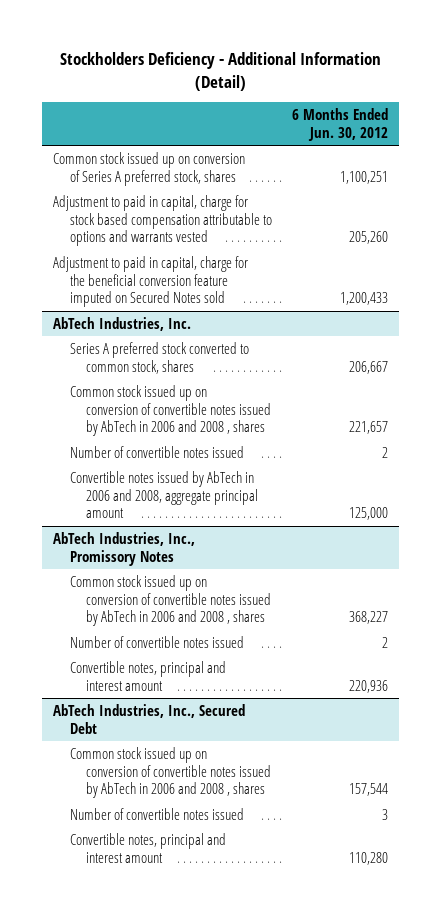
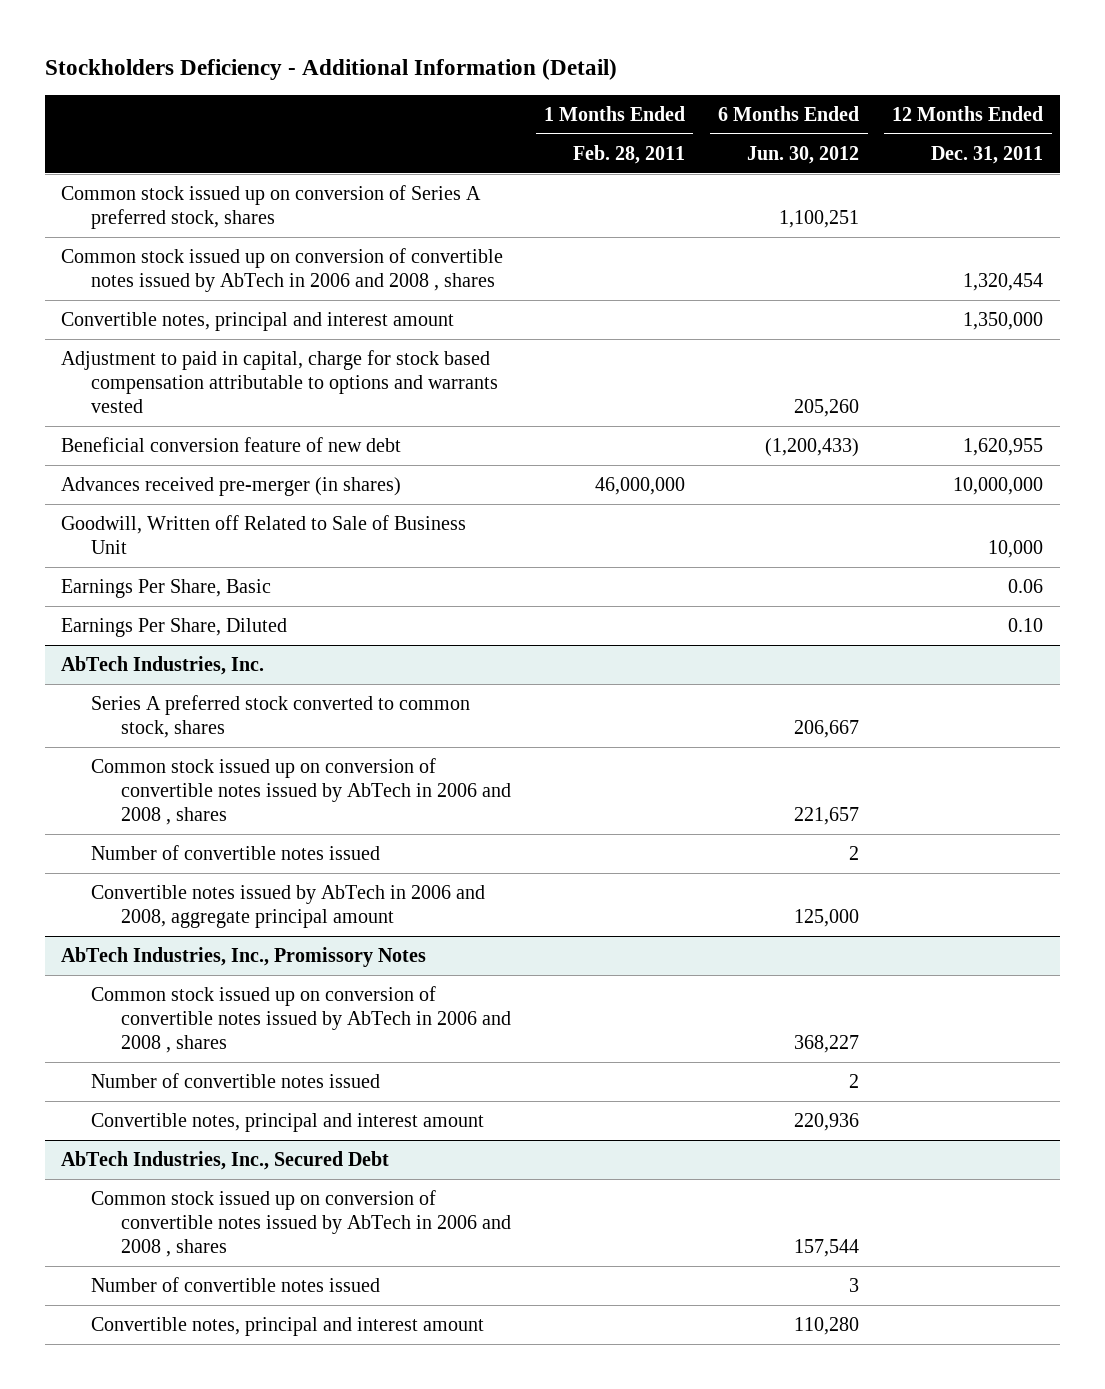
- | 6 Months Ended Jun. 30, 2012
+ | 1 Months Ended Feb. 28, 2011 | 6 Months Ended Jun. 30, 2012 | 12 Months Ended Dec. 31, 2011
+ Common stock issued up on conversion of convertible notes issued by AbTech in 2006 and 2008 , shares | | | 1,320,454
+ Convertible notes, principal and interest amount | | | 1,350,000
- Adjustment to paid in capital, charge for the beneficial conversion feature imputed on Secured Notes sold | 1,200,433
+ Beneficial conversion feature of new debt | | (1,200,433) | 1,620,955
+ Advances received pre-merger (in shares) | 46,000,000 | | 10,000,000
+ Goodwill, Written off Related to Sale of Business Unit | | | 10,000
+ Earnings Per Share, Basic | | | 0.06
+ Earnings Per Share, Diluted | | | 0.10

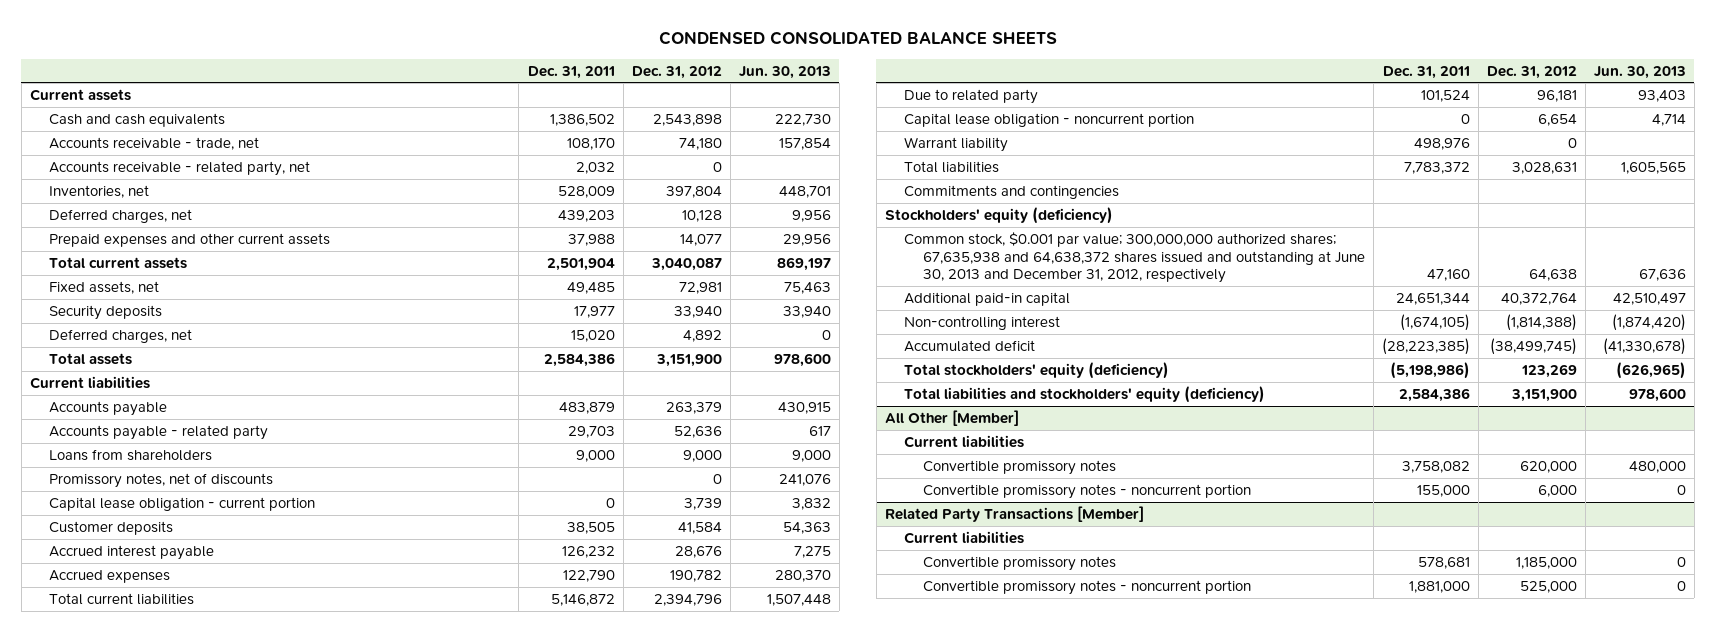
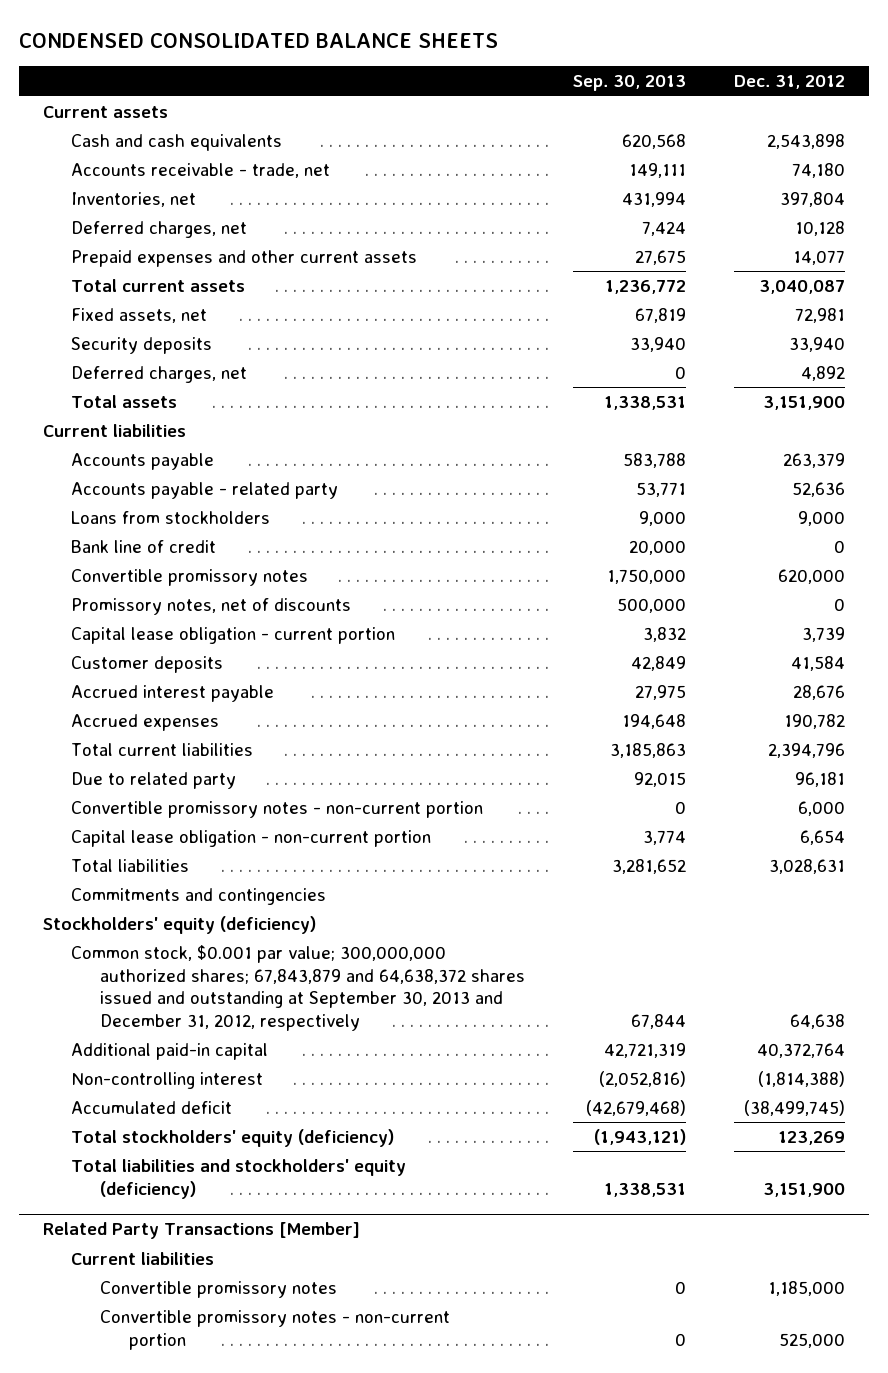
- | Dec. 31, 2011 | Dec. 31, 2012 | Jun. 30, 2013
+ | Sep. 30, 2013 | Dec. 31, 2012
- Accounts receivable - related party, net | 2,032 | 0 |
- Loans from shareholders | 9,000 | 9,000 | 9,000
+ Loans from stockholders | 9,000 | 9,000
+ Bank line of credit | 20,000 | 0
+ Convertible promissory notes | 1,750,000 | 620,000
- Capital lease obligation - noncurrent portion | 0 | 6,654 | 4,714
- Warrant liability | 498,976 | 0 |
+ Convertible promissory notes - non-current portion | 0 | 6,000
+ Capital lease obligation - non-current portion | 3,774 | 6,654
- Common stock, $0.001 par value; 300,000,000 authorized shares; 67,635,938 and 64,638,372 shares issued and outstanding at June 30, 2013 and December 31, 2012, respectively | 47,160 | 64,638 | 67,636
+ Common stock, $0.001 par value; 300,000,000 authorized shares; 67,843,879 and 64,638,372 shares issued and outstanding at September 30, 2013 and December 31, 2012, respectively | 67,844 | 64,638
- All Other [Member]
- Current liabilities
- Convertible promissory notes | 3,758,082 | 620,000 | 480,000
- Convertible promissory notes - noncurrent portion | 155,000 | 6,000 | 0
@ Related Party Transactions [Member]
- Convertible promissory notes - noncurrent portion | 1,881,000 | 525,000 | 0
+ Convertible promissory notes - non-current portion | 0 | 525,000

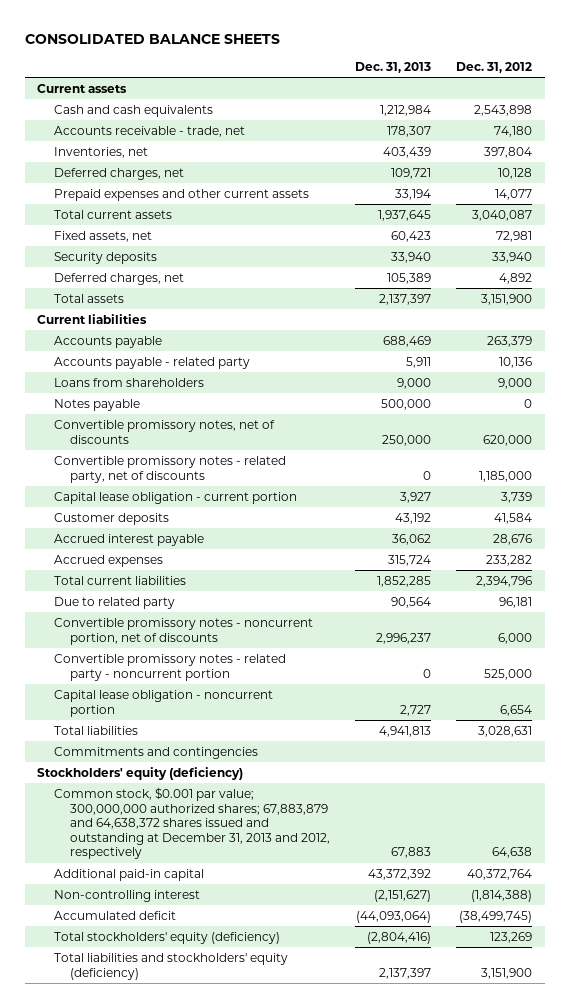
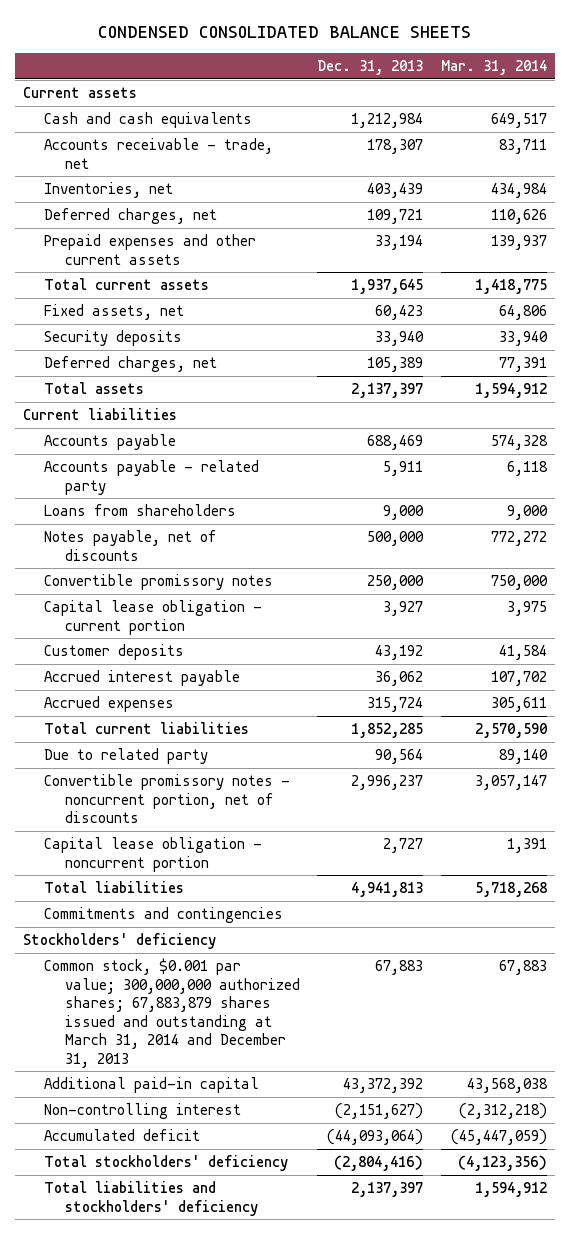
- CONSOLIDATED BALANCE SHEETS
+ CONDENSED CONSOLIDATED BALANCE SHEETS
- | Dec. 31, 2013 | Dec. 31, 2012
+ | Dec. 31, 2013 | Mar. 31, 2014
- Notes payable | 500,000 | 0
- Convertible promissory notes, net of discounts | 250,000 | 620,000
- Convertible promissory notes - related party, net of discounts | 0 | 1,185,000
+ Notes payable, net of discounts | 500,000 | 772,272
+ Convertible promissory notes | 250,000 | 750,000
- Convertible promissory notes - related party - noncurrent portion | 0 | 525,000
- Stockholders' equity (deficiency)
- Common stock, $0.001 par value; 300,000,000 authorized shares; 67,883,879 and 64,638,372 shares issued and outstanding at December 31, 2013 and 2012, respectively | 67,883 | 64,638
+ Stockholders' deficiency
+ Common stock, $0.001 par value; 300,000,000 authorized shares; 67,883,879 shares issued and outstanding at March 31, 2014 and December 31, 2013 | 67,883 | 67,883
- Total stockholders' equity (deficiency) | (2,804,416) | 123,269
- Total liabilities and stockholders' equity (deficiency) | 2,137,397 | 3,151,900
+ Total stockholders' deficiency | (2,804,416) | (4,123,356)
+ Total liabilities and stockholders' deficiency | 2,137,397 | 1,594,912

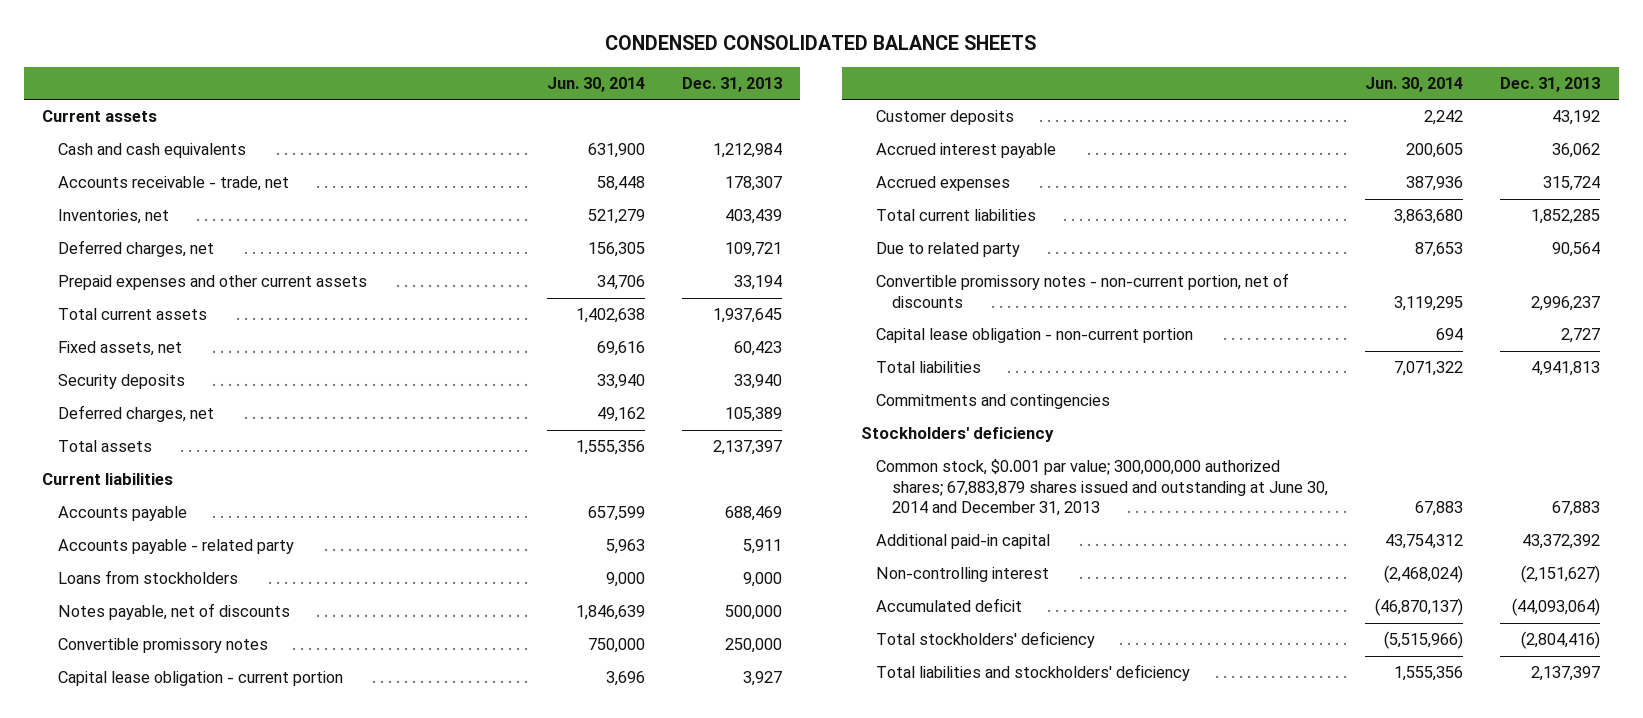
- | Dec. 31, 2013 | Mar. 31, 2014
+ | Jun. 30, 2014 | Dec. 31, 2013
- Loans from shareholders | 9,000 | 9,000
+ Loans from stockholders | 9,000 | 9,000
- Convertible promissory notes - noncurrent portion, net of discounts | 2,996,237 | 3,057,147
- Capital lease obligation - noncurrent portion | 2,727 | 1,391
+ Convertible promissory notes - non-current portion, net of discounts | 3,119,295 | 2,996,237
+ Capital lease obligation - non-current portion | 694 | 2,727
- Common stock, $0.001 par value; 300,000,000 authorized shares; 67,883,879 shares issued and outstanding at March 31, 2014 and December 31, 2013 | 67,883 | 67,883
+ Common stock, $0.001 par value; 300,000,000 authorized shares; 67,883,879 shares issued and outstanding at June 30, 2014 and December 31, 2013 | 67,883 | 67,883

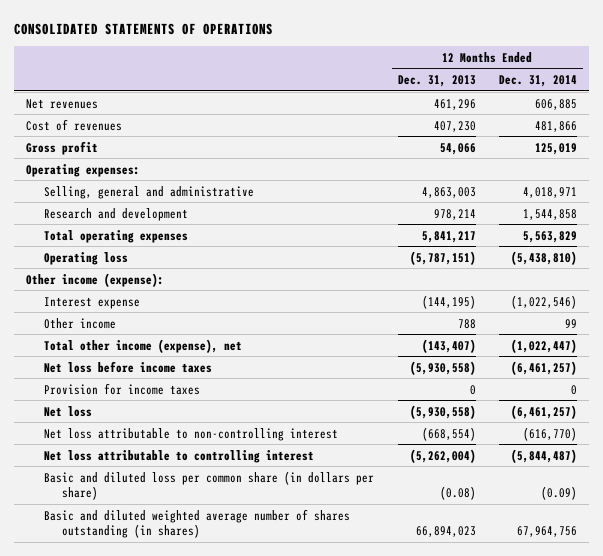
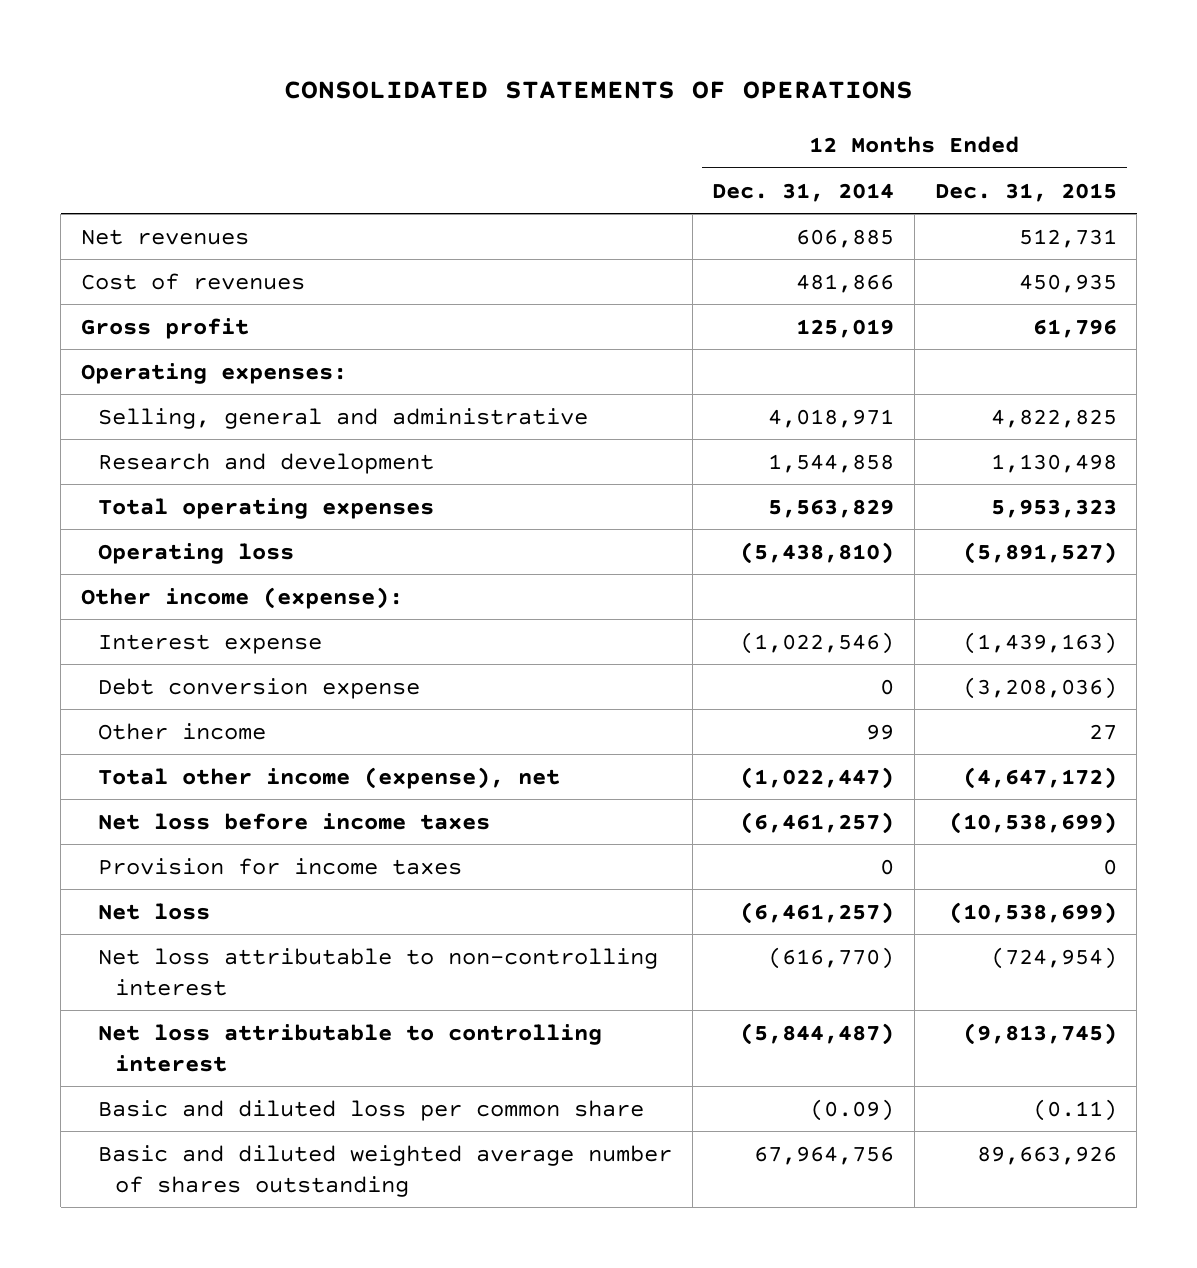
- | 12 Months Ended Dec. 31, 2013 | 12 Months Ended Dec. 31, 2014
+ | 12 Months Ended Dec. 31, 2014 | 12 Months Ended Dec. 31, 2015
+ Debt conversion expense | 0 | (3,208,036)
- Basic and diluted loss per common share (in dollars per share) | (0.08) | (0.09)
- Basic and diluted weighted average number of shares outstanding (in shares) | 66,894,023 | 67,964,756
+ Basic and diluted loss per common share | (0.09) | (0.11)
+ Basic and diluted weighted average number of shares outstanding | 67,964,756 | 89,663,926

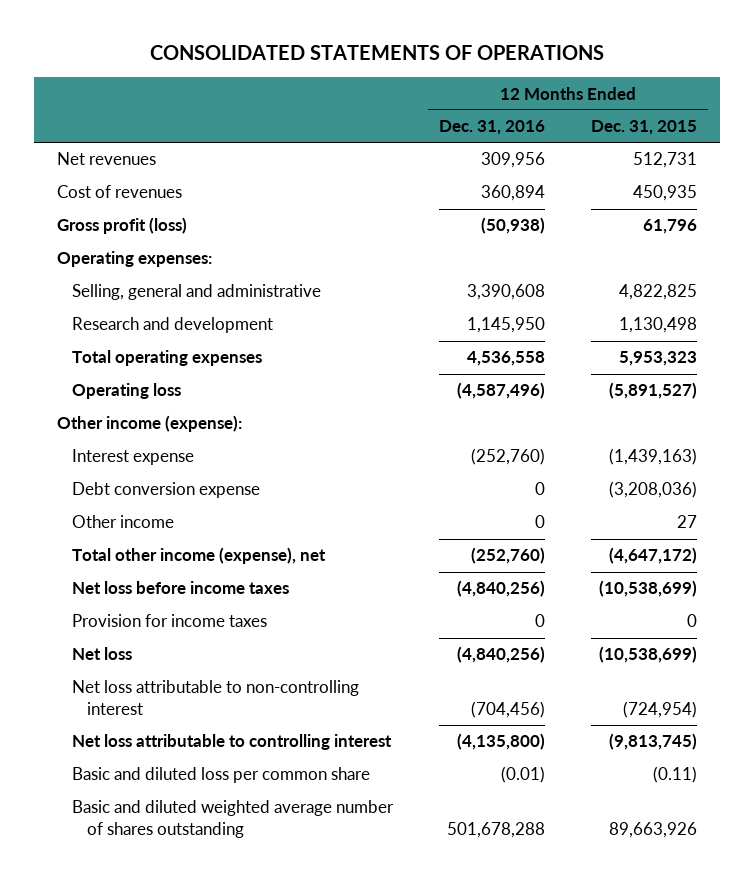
- | 12 Months Ended Dec. 31, 2014 | 12 Months Ended Dec. 31, 2015
+ | 12 Months Ended Dec. 31, 2016 | 12 Months Ended Dec. 31, 2015
- Gross profit | 125,019 | 61,796
+ Gross profit (loss) | (50,938) | 61,796

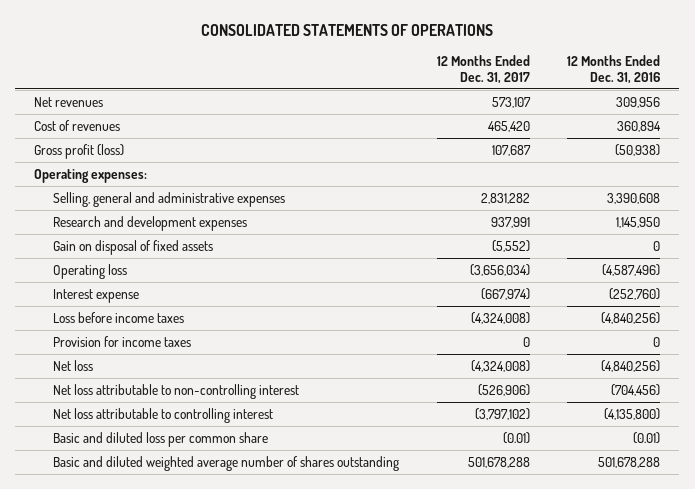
- | 12 Months Ended Dec. 31, 2016 | 12 Months Ended Dec. 31, 2015
+ | 12 Months Ended Dec. 31, 2017 | 12 Months Ended Dec. 31, 2016
- Selling, general and administrative | 3,390,608 | 4,822,825
- Research and development | 1,145,950 | 1,130,498
- Total operating expenses | 4,536,558 | 5,953,323
+ Selling, general and administrative expenses | 2,831,282 | 3,390,608
+ Research and development expenses | 937,991 | 1,145,950
+ Gain on disposal of fixed assets | (5,552) | 0
- Other income (expense):
- Debt conversion expense | 0 | (3,208,036)
- Other income | 0 | 27
- Total other income (expense), net | (252,760) | (4,647,172)
- Net loss before income taxes | (4,840,256) | (10,538,699)
+ Loss before income taxes | (4,324,008) | (4,840,256)

